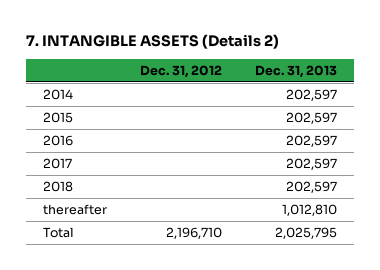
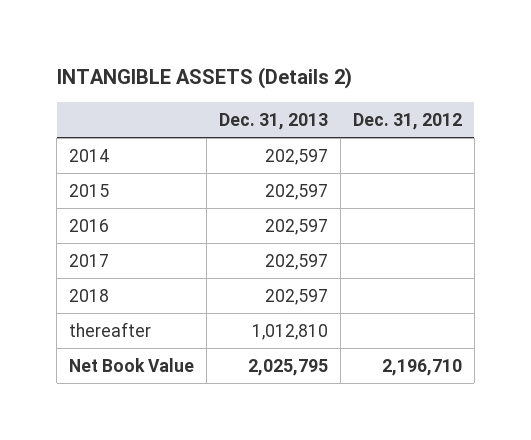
- 7. INTANGIBLE ASSETS (Details 2)
+ INTANGIBLE ASSETS (Details 2)
- | Dec. 31, 2012 | Dec. 31, 2013
+ | Dec. 31, 2013 | Dec. 31, 2012
- Total | 2,196,710 | 2,025,795
+ Net Book Value | 2,025,795 | 2,196,710

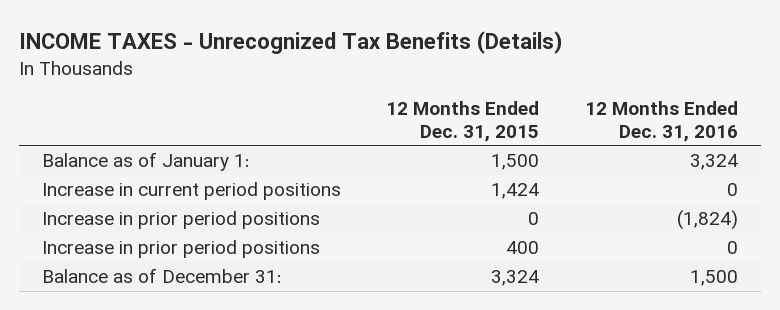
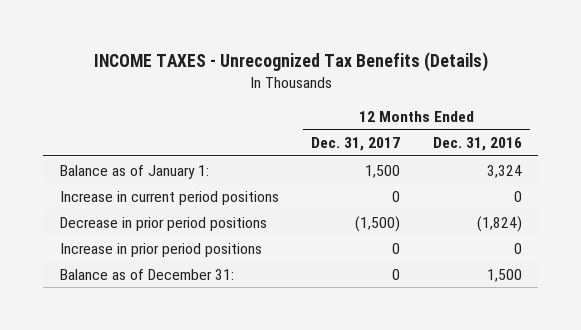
- | 12 Months Ended Dec. 31, 2015 | 12 Months Ended Dec. 31, 2016
+ | 12 Months Ended Dec. 31, 2017 | 12 Months Ended Dec. 31, 2016
- Increase in prior period positions | 0 | (1,824)
+ Decrease in prior period positions | (1,500) | (1,824)

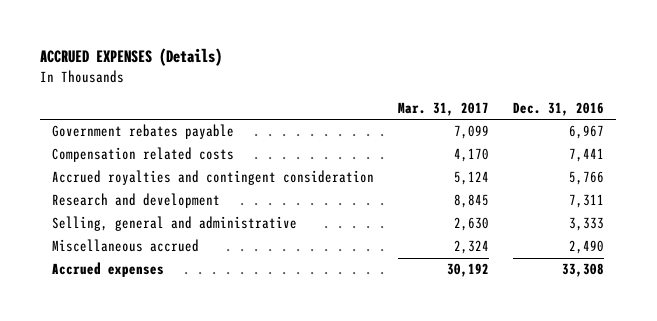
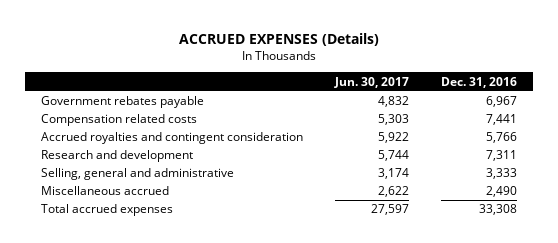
- | Mar. 31, 2017 | Dec. 31, 2016
+ | Jun. 30, 2017 | Dec. 31, 2016
- Accrued expenses | 30,192 | 33,308
+ Total accrued expenses | 27,597 | 33,308

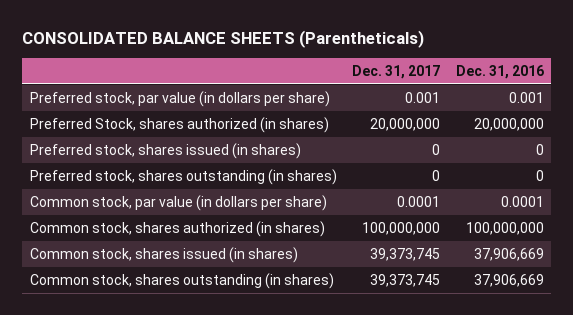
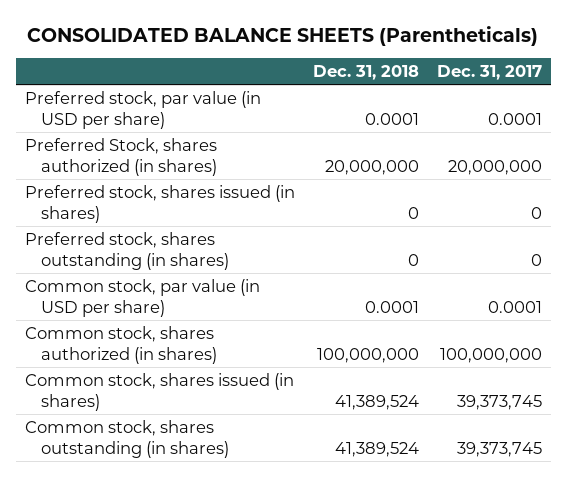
- | Dec. 31, 2017 | Dec. 31, 2016
+ | Dec. 31, 2018 | Dec. 31, 2017
- Preferred stock, par value (in dollars per share) | 0.001 | 0.001
+ Preferred stock, par value (in USD per share) | 0.0001 | 0.0001
- Common stock, par value (in dollars per share) | 0.0001 | 0.0001
+ Common stock, par value (in USD per share) | 0.0001 | 0.0001

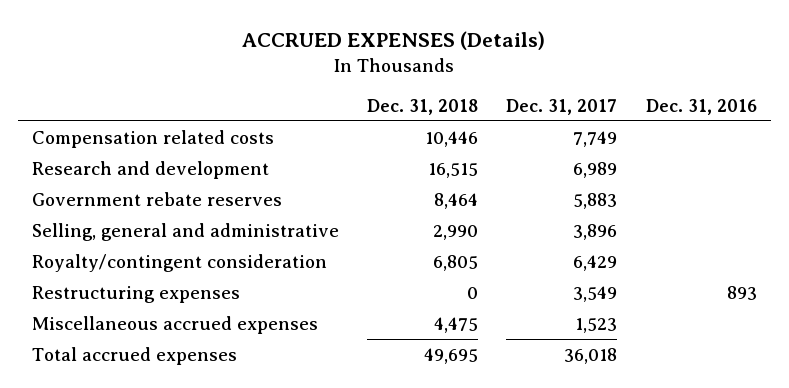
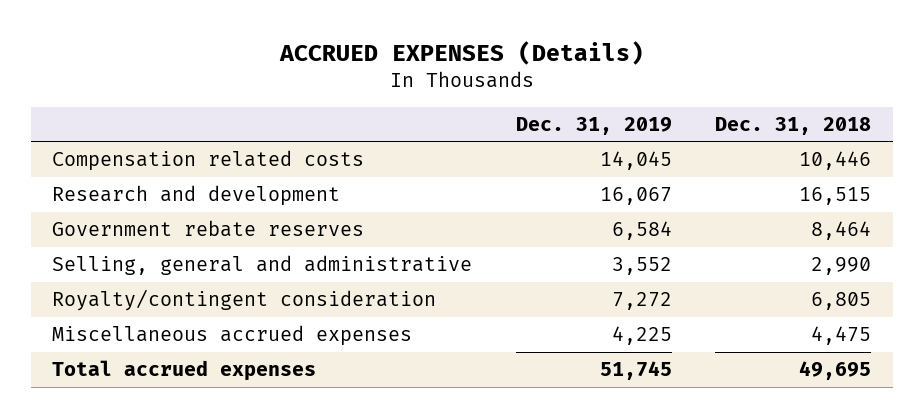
- | Dec. 31, 2018 | Dec. 31, 2017 | Dec. 31, 2016
+ | Dec. 31, 2019 | Dec. 31, 2018
- Restructuring expenses | 0 | 3,549 | 893

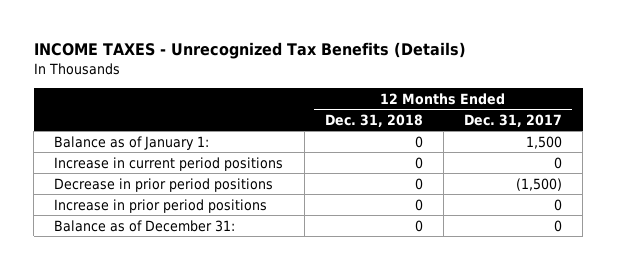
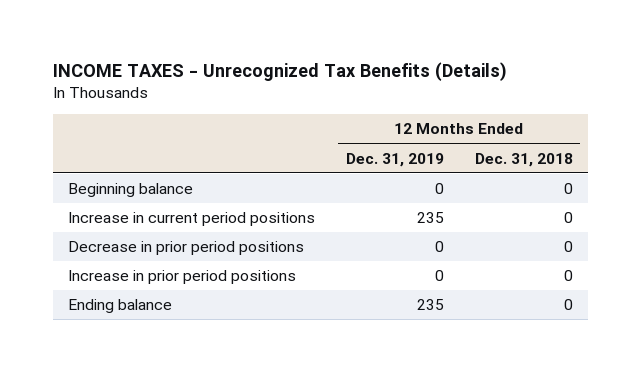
- | 12 Months Ended Dec. 31, 2018 | 12 Months Ended Dec. 31, 2017
+ | 12 Months Ended Dec. 31, 2019 | 12 Months Ended Dec. 31, 2018
- Balance as of January 1: | 0 | 1,500
+ Beginning balance | 0 | 0
- Balance as of December 31: | 0 | 0
+ Ending balance | 235 | 0

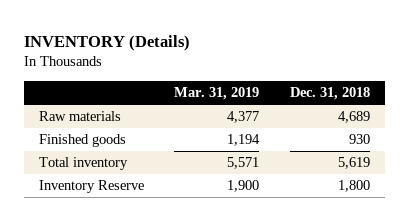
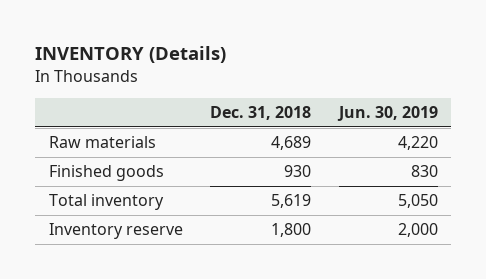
- | Mar. 31, 2019 | Dec. 31, 2018
+ | Dec. 31, 2018 | Jun. 30, 2019
- Inventory Reserve | 1,900 | 1,800
+ Inventory reserve | 1,800 | 2,000

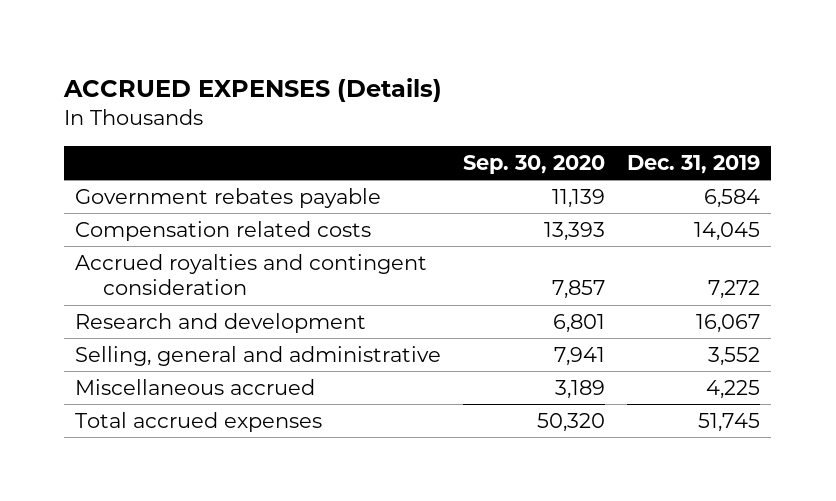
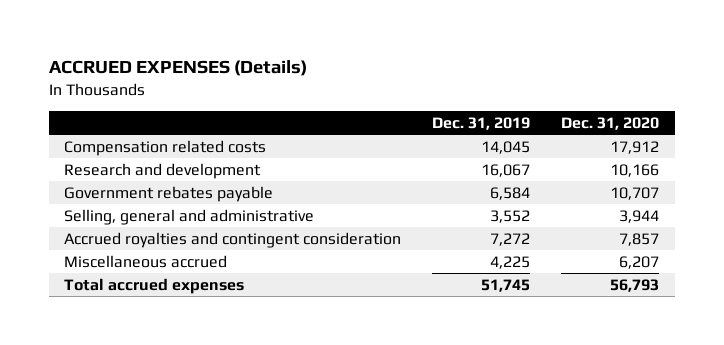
- | Sep. 30, 2020 | Dec. 31, 2019
+ | Dec. 31, 2019 | Dec. 31, 2020
moved down: Government rebates payable | 6,584 | 10,707
moved down: Accrued royalties and contingent consideration | 7,272 | 7,857

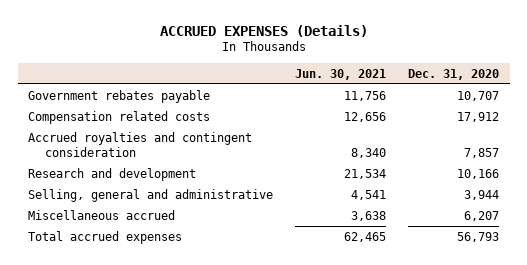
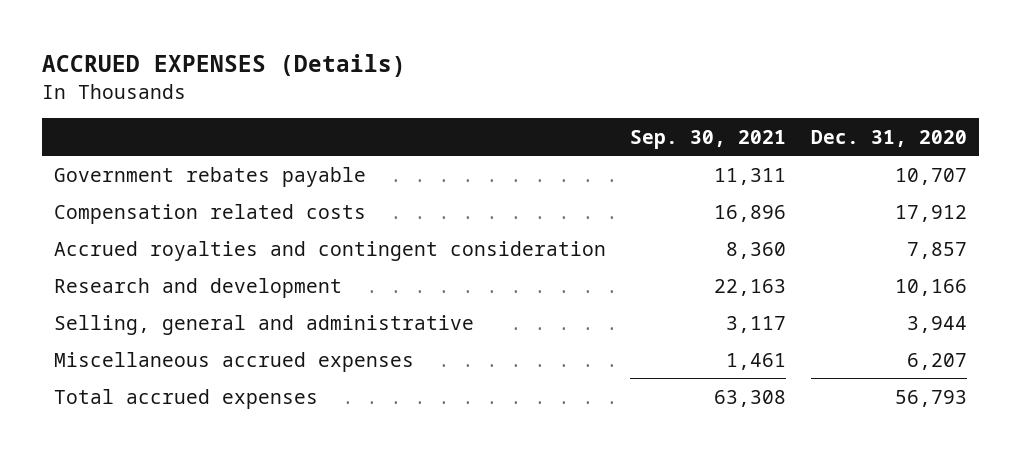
- | Jun. 30, 2021 | Dec. 31, 2020
+ | Sep. 30, 2021 | Dec. 31, 2020
- Miscellaneous accrued | 3,638 | 6,207
+ Miscellaneous accrued expenses | 1,461 | 6,207

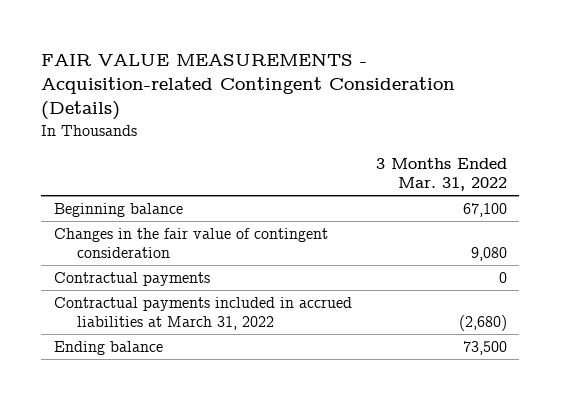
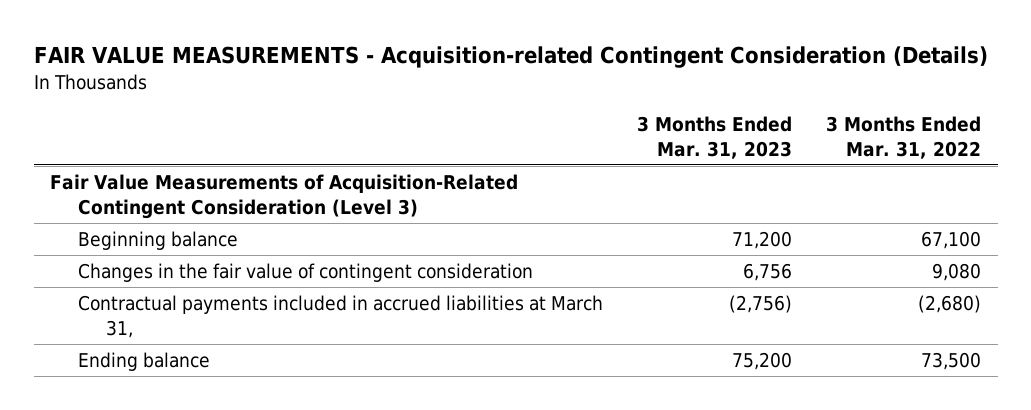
- | 3 Months Ended Mar. 31, 2022
+ | 3 Months Ended Mar. 31, 2023 | 3 Months Ended Mar. 31, 2022
+ Fair Value Measurements of Acquisition-Related Contingent Consideration (Level 3)
- Contractual payments | 0
- Contractual payments included in accrued liabilities at March 31, 2022 | (2,680)
+ Contractual payments included in accrued liabilities at March 31, | (2,756) | (2,680)

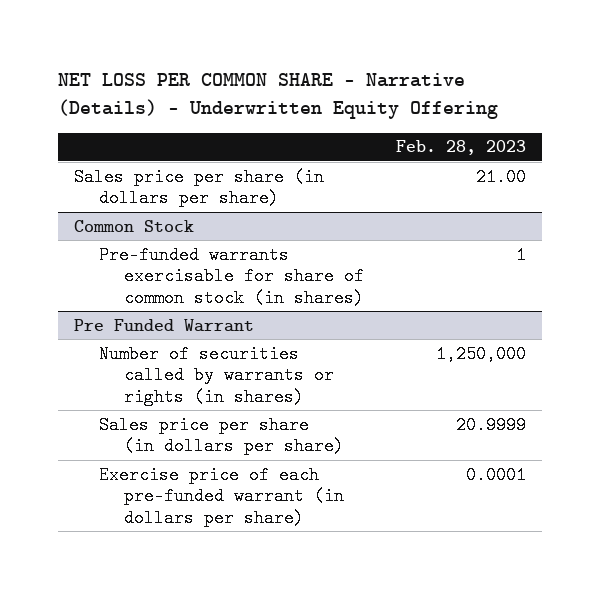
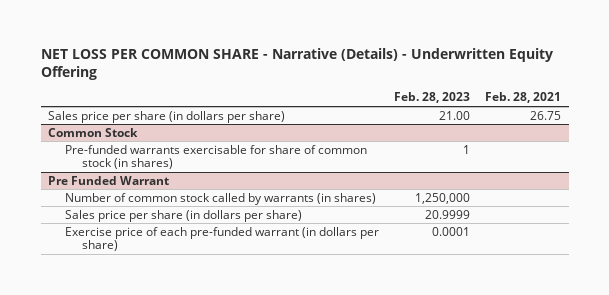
- | Feb. 28, 2023
+ | Feb. 28, 2023 | Feb. 28, 2021
@ Pre Funded Warrant
- Number of securities called by warrants or rights (in shares) | 1,250,000
+ Number of common stock called by warrants (in shares) | 1,250,000 |

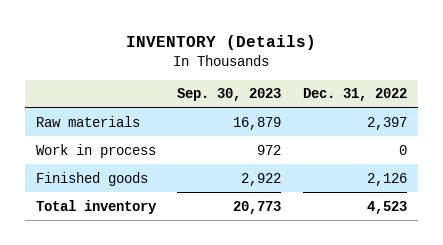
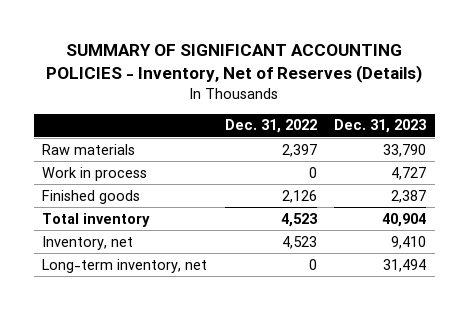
- INVENTORY (Details)
+ SUMMARY OF SIGNIFICANT ACCOUNTING POLICIES - Inventory, Net of Reserves (Details)
- | Sep. 30, 2023 | Dec. 31, 2022
+ | Dec. 31, 2022 | Dec. 31, 2023
+ Inventory, net | 4,523 | 9,410
+ Long-term inventory, net | 0 | 31,494

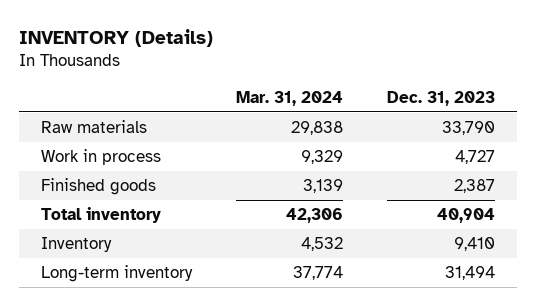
- SUMMARY OF SIGNIFICANT ACCOUNTING POLICIES - Inventory, Net of Reserves (Details)
+ INVENTORY (Details)
- | Dec. 31, 2022 | Dec. 31, 2023
+ | Mar. 31, 2024 | Dec. 31, 2023
- Inventory, net | 4,523 | 9,410
- Long-term inventory, net | 0 | 31,494
+ Inventory | 4,532 | 9,410
+ Long-term inventory | 37,774 | 31,494

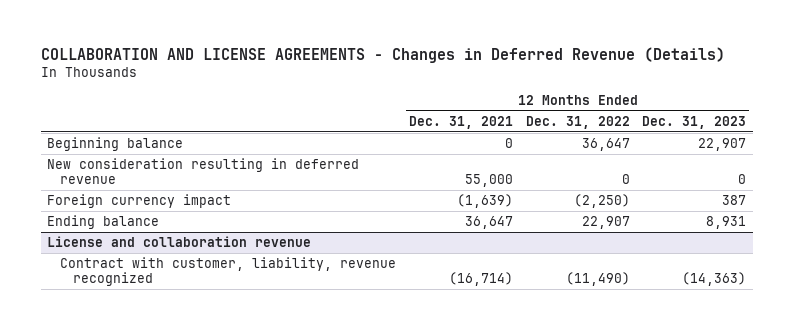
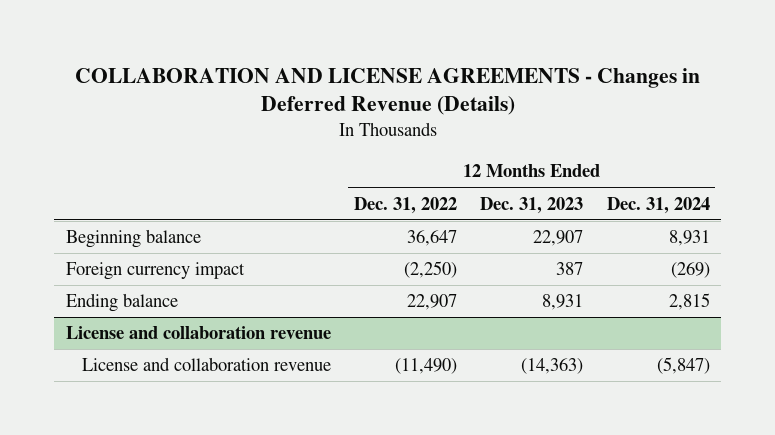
- | 12 Months Ended Dec. 31, 2021 | 12 Months Ended Dec. 31, 2022 | 12 Months Ended Dec. 31, 2023
+ | 12 Months Ended Dec. 31, 2022 | 12 Months Ended Dec. 31, 2023 | 12 Months Ended Dec. 31, 2024
- New consideration resulting in deferred revenue | 55,000 | 0 | 0
@ License and collaboration revenue
- Contract with customer, liability, revenue recognized | (16,714) | (11,490) | (14,363)
+ License and collaboration revenue | (11,490) | (14,363) | (5,847)

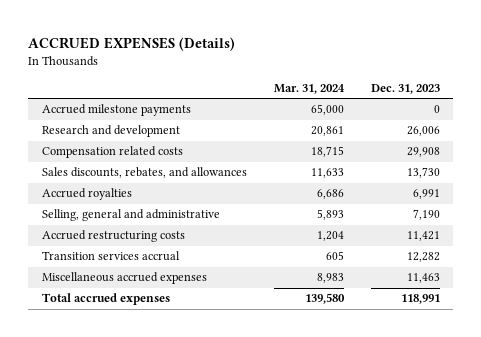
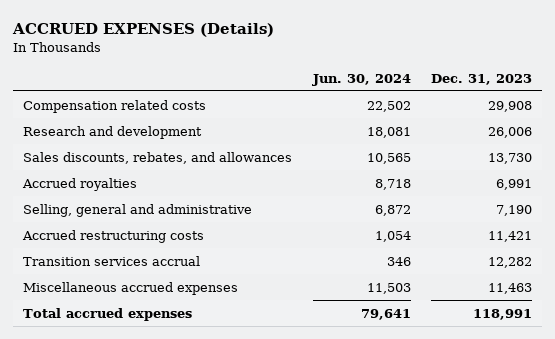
- | Mar. 31, 2024 | Dec. 31, 2023
+ | Jun. 30, 2024 | Dec. 31, 2023
- Accrued milestone payments | 65,000 | 0
moved down: Research and development | 18,081 | 26,006

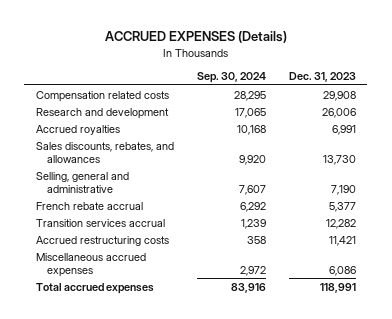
- | Jun. 30, 2024 | Dec. 31, 2023
+ | Sep. 30, 2024 | Dec. 31, 2023
moved down: Sales discounts, rebates, and allowances | 9,920 | 13,730
+ French rebate accrual | 6,292 | 5,377
- Miscellaneous accrued expenses | 11,503 | 11,463
moved down: Accrued restructuring costs | 358 | 11,421
+ Miscellaneous accrued expenses | 2,972 | 6,086

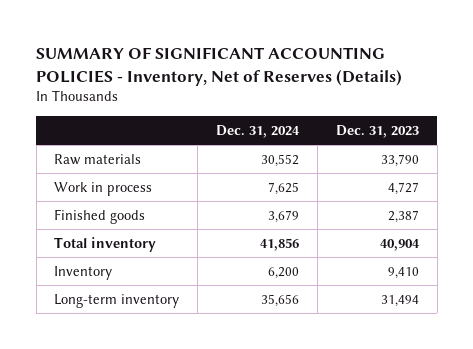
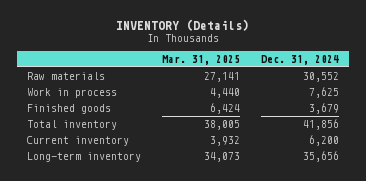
- SUMMARY OF SIGNIFICANT ACCOUNTING POLICIES - Inventory, Net of Reserves (Details)
+ INVENTORY (Details)
- | Dec. 31, 2024 | Dec. 31, 2023
+ | Mar. 31, 2025 | Dec. 31, 2024
- Inventory | 6,200 | 9,410
+ Current inventory | 3,932 | 6,200

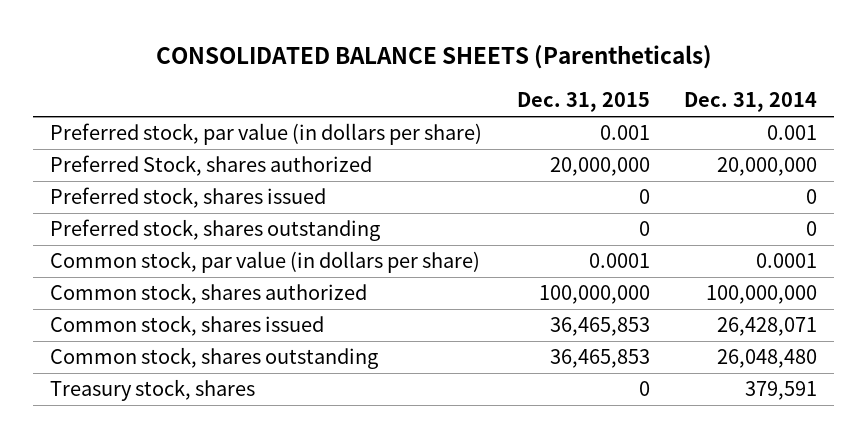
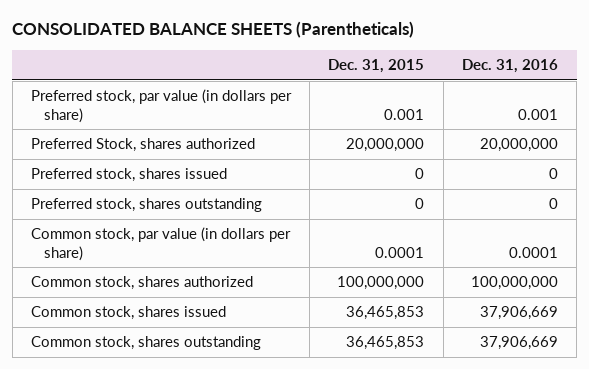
- | Dec. 31, 2015 | Dec. 31, 2014
+ | Dec. 31, 2015 | Dec. 31, 2016
- Treasury stock, shares | 0 | 379,591

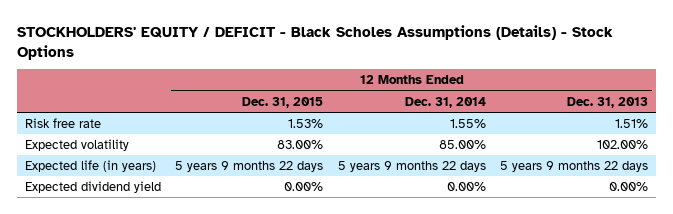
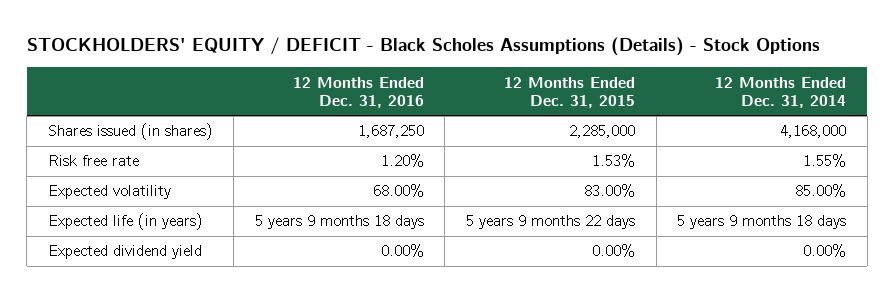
- | 12 Months Ended Dec. 31, 2015 | 12 Months Ended Dec. 31, 2014 | 12 Months Ended Dec. 31, 2013
+ | 12 Months Ended Dec. 31, 2016 | 12 Months Ended Dec. 31, 2015 | 12 Months Ended Dec. 31, 2014
+ Shares issued (in shares) | 1,687,250 | 2,285,000 | 4,168,000
- Expected life (in years) | 5 years 9 months 22 days | 5 years 9 months 22 days | 5 years 9 months 22 days
+ Expected life (in years) | 5 years 9 months 18 days | 5 years 9 months 22 days | 5 years 9 months 18 days

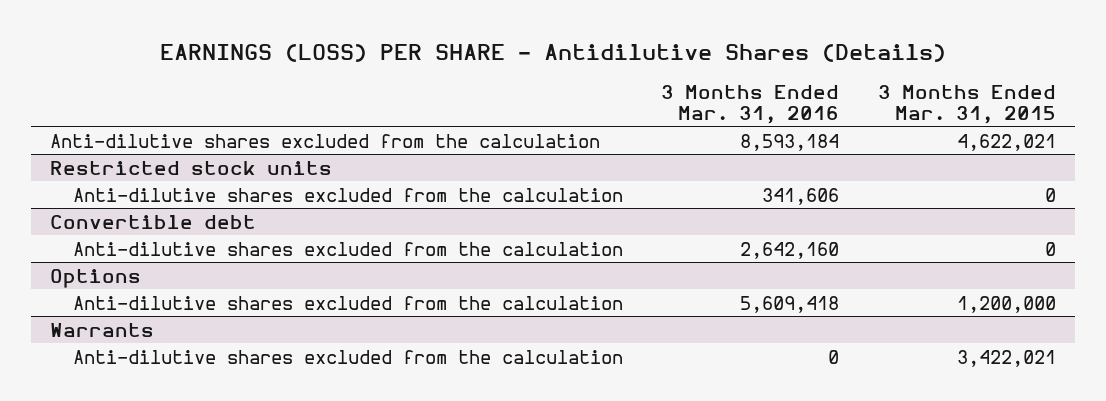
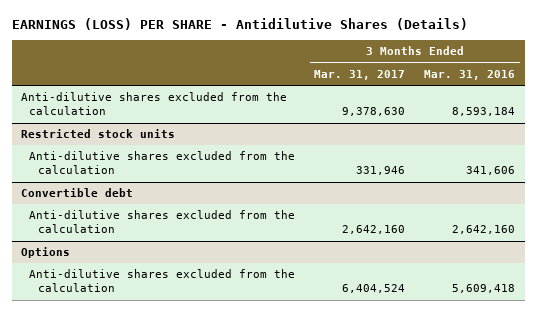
- | 3 Months Ended Mar. 31, 2016 | 3 Months Ended Mar. 31, 2015
+ | 3 Months Ended Mar. 31, 2017 | 3 Months Ended Mar. 31, 2016
- Warrants
- Anti-dilutive shares excluded from the calculation | 0 | 3,422,021

